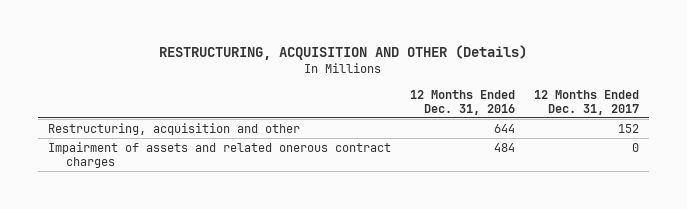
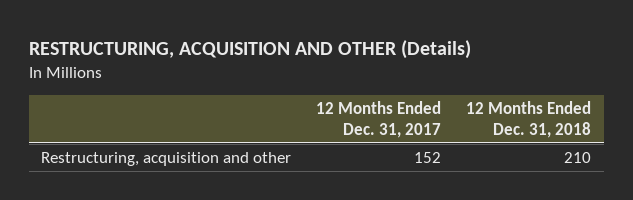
- | 12 Months Ended Dec. 31, 2016 | 12 Months Ended Dec. 31, 2017
+ | 12 Months Ended Dec. 31, 2017 | 12 Months Ended Dec. 31, 2018
- Impairment of assets and related onerous contract charges | 484 | 0

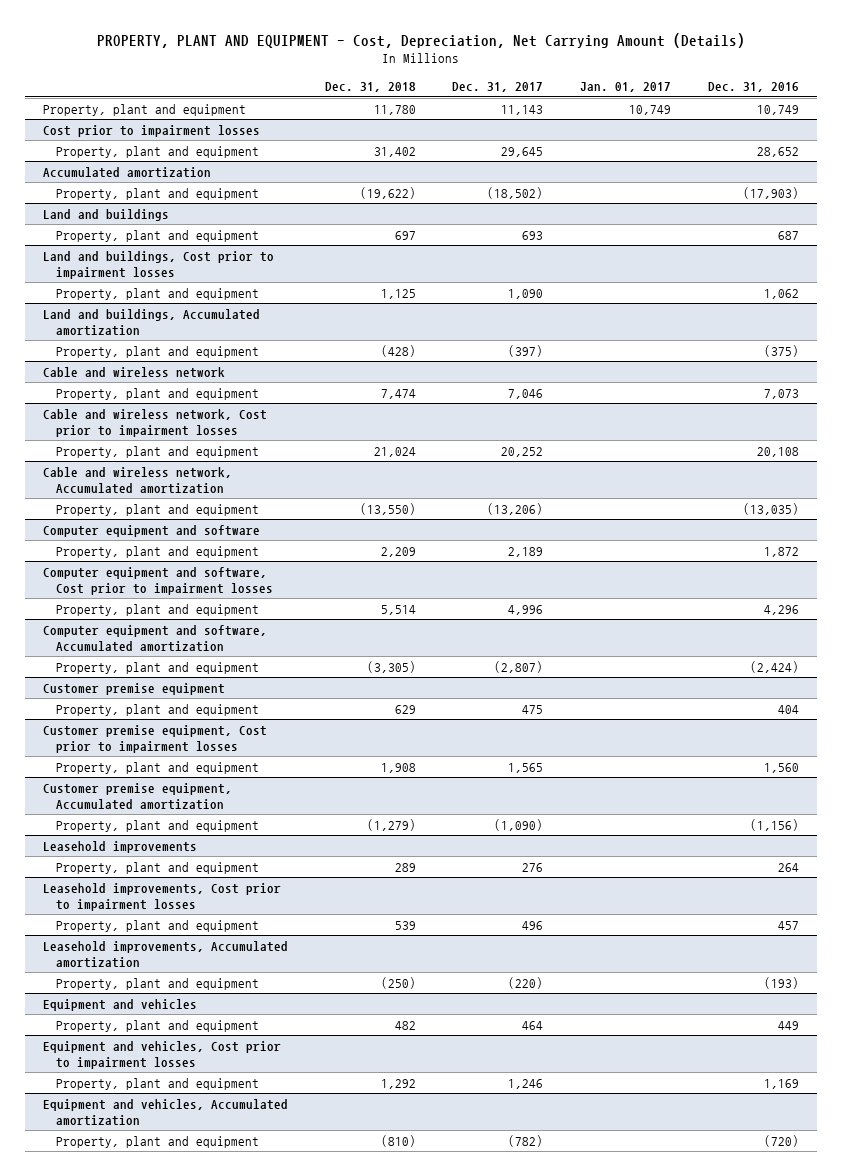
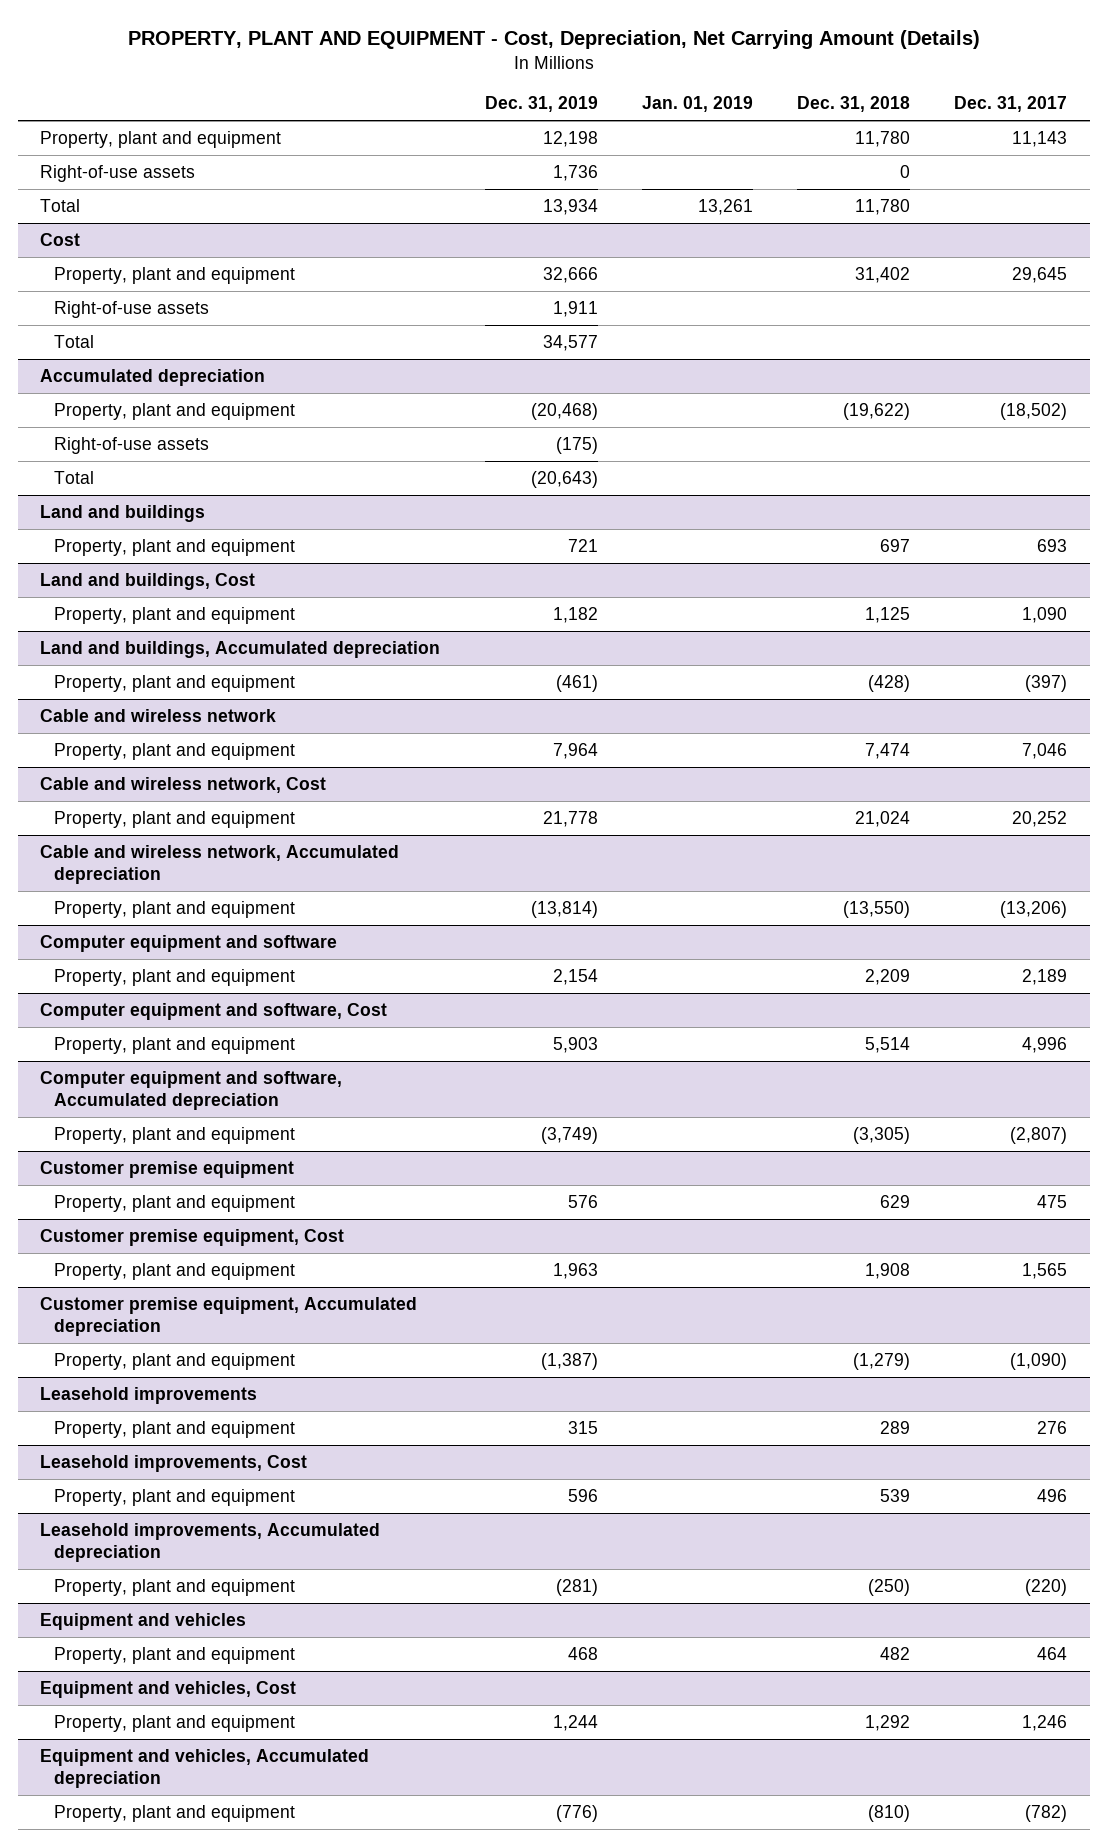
- | Dec. 31, 2018 | Dec. 31, 2017 | Jan. 01, 2017 | Dec. 31, 2016
+ | Dec. 31, 2019 | Jan. 01, 2019 | Dec. 31, 2018 | Dec. 31, 2017
- Cost prior to impairment losses
+ Right-of-use assets | 1,736 | | 0 |
+ Total | 13,934 | 13,261 | 11,780 |
+ Cost
- Accumulated amortization
+ Right-of-use assets | 1,911 | | |
+ Total | 34,577 | | |
+ Accumulated depreciation
+ Right-of-use assets | (175) | | |
+ Total | (20,643) | | |
- Land and buildings, Cost prior to impairment losses
+ Land and buildings, Cost
- Land and buildings, Accumulated amortization
+ Land and buildings, Accumulated depreciation
- Cable and wireless network, Cost prior to impairment losses
+ Cable and wireless network, Cost
- Cable and wireless network, Accumulated amortization
+ Cable and wireless network, Accumulated depreciation
- Computer equipment and software, Cost prior to impairment losses
+ Computer equipment and software, Cost
- Computer equipment and software, Accumulated amortization
+ Computer equipment and software, Accumulated depreciation
- Customer premise equipment, Cost prior to impairment losses
+ Customer premise equipment, Cost
- Customer premise equipment, Accumulated amortization
+ Customer premise equipment, Accumulated depreciation
- Leasehold improvements, Cost prior to impairment losses
+ Leasehold improvements, Cost
- Leasehold improvements, Accumulated amortization
+ Leasehold improvements, Accumulated depreciation
- Equipment and vehicles, Cost prior to impairment losses
+ Equipment and vehicles, Cost
- Equipment and vehicles, Accumulated amortization
+ Equipment and vehicles, Accumulated depreciation

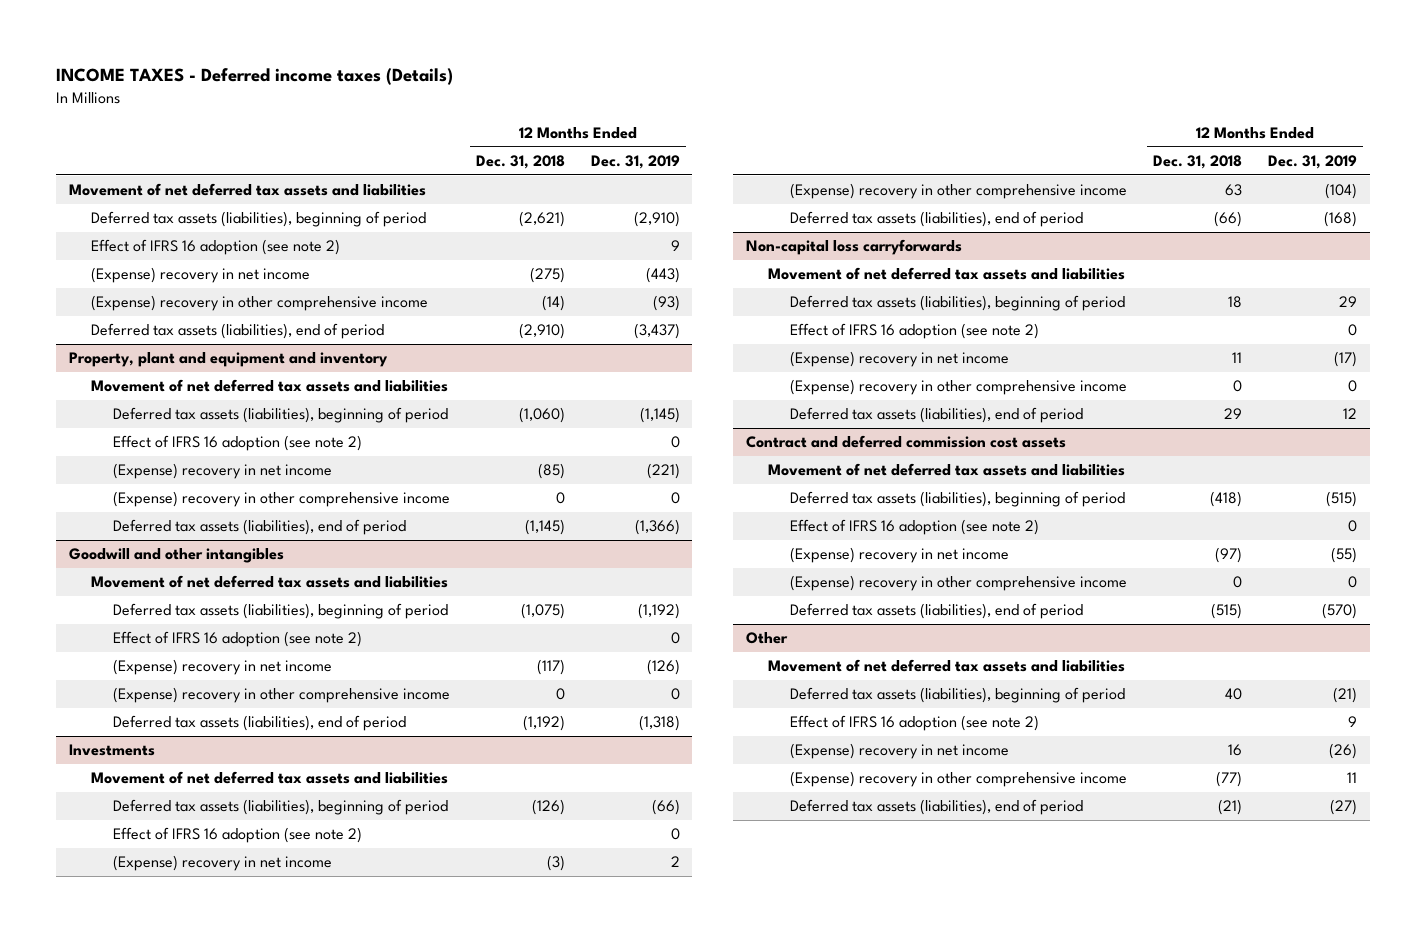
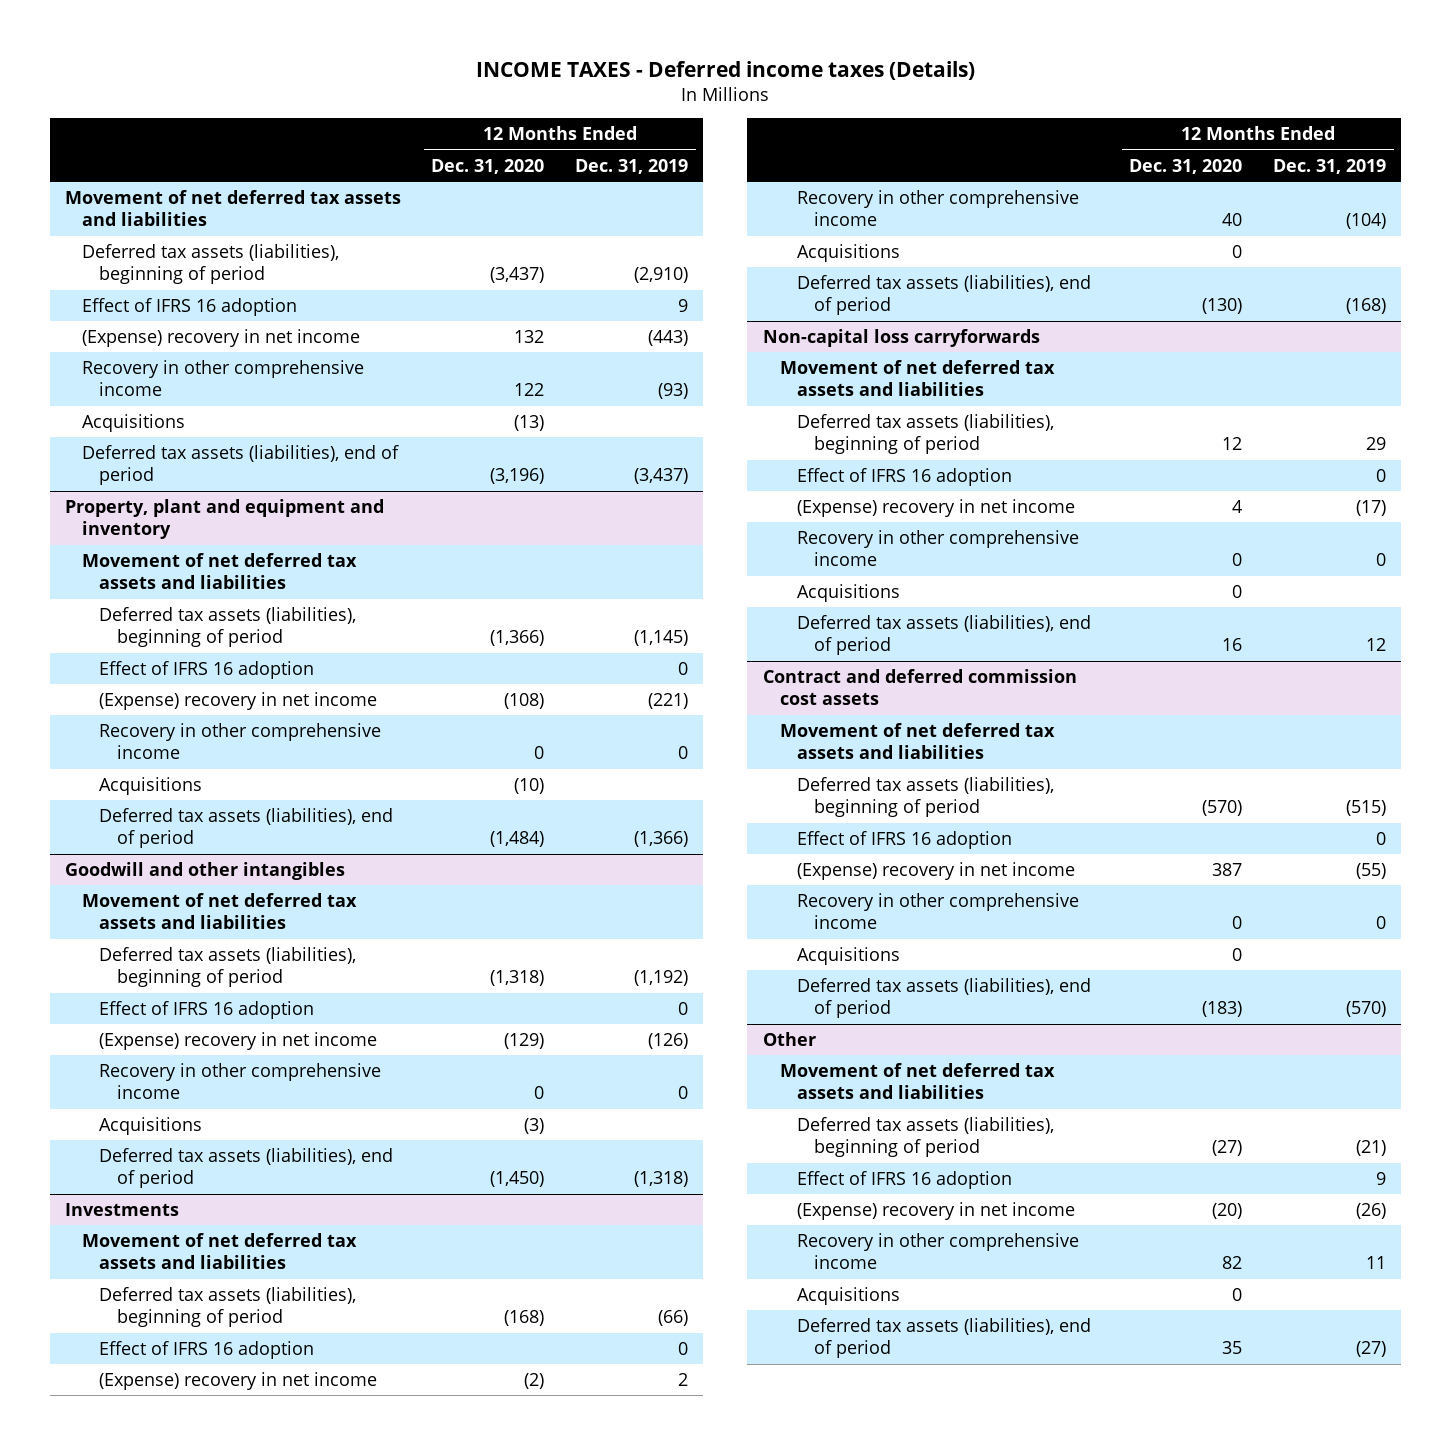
- | 12 Months Ended Dec. 31, 2018 | 12 Months Ended Dec. 31, 2019
+ | 12 Months Ended Dec. 31, 2020 | 12 Months Ended Dec. 31, 2019
- Effect of IFRS 16 adoption (see note 2) | | 9
+ Effect of IFRS 16 adoption | | 9
- (Expense) recovery in other comprehensive income | (14) | (93)
+ Recovery in other comprehensive income | 122 | (93)
+ Acquisitions | (13) |
@ Property, plant and equipment and inventory
- Effect of IFRS 16 adoption (see note 2) | | 0
+ Effect of IFRS 16 adoption | | 0
- (Expense) recovery in other comprehensive income | 0 | 0
+ Recovery in other comprehensive income | 0 | 0
+ Acquisitions | (10) |
@ Goodwill and other intangibles
- Effect of IFRS 16 adoption (see note 2) | | 0
+ Effect of IFRS 16 adoption | | 0
- (Expense) recovery in other comprehensive income | 0 | 0
+ Recovery in other comprehensive income | 0 | 0
+ Acquisitions | (3) |
@ Investments
- Effect of IFRS 16 adoption (see note 2) | | 0
+ Effect of IFRS 16 adoption | | 0
- (Expense) recovery in other comprehensive income | 63 | (104)
+ Recovery in other comprehensive income | 40 | (104)
+ Acquisitions | 0 |
@ Non-capital loss carryforwards
- Effect of IFRS 16 adoption (see note 2) | | 0
+ Effect of IFRS 16 adoption | | 0
- (Expense) recovery in other comprehensive income | 0 | 0
+ Recovery in other comprehensive income | 0 | 0
+ Acquisitions | 0 |
@ Contract and deferred commission cost assets
- Effect of IFRS 16 adoption (see note 2) | | 0
+ Effect of IFRS 16 adoption | | 0
- (Expense) recovery in other comprehensive income | 0 | 0
+ Recovery in other comprehensive income | 0 | 0
+ Acquisitions | 0 |
@ Other
- Effect of IFRS 16 adoption (see note 2) | | 9
+ Effect of IFRS 16 adoption | | 9
- (Expense) recovery in other comprehensive income | (77) | 11
+ Recovery in other comprehensive income | 82 | 11
+ Acquisitions | 0 |

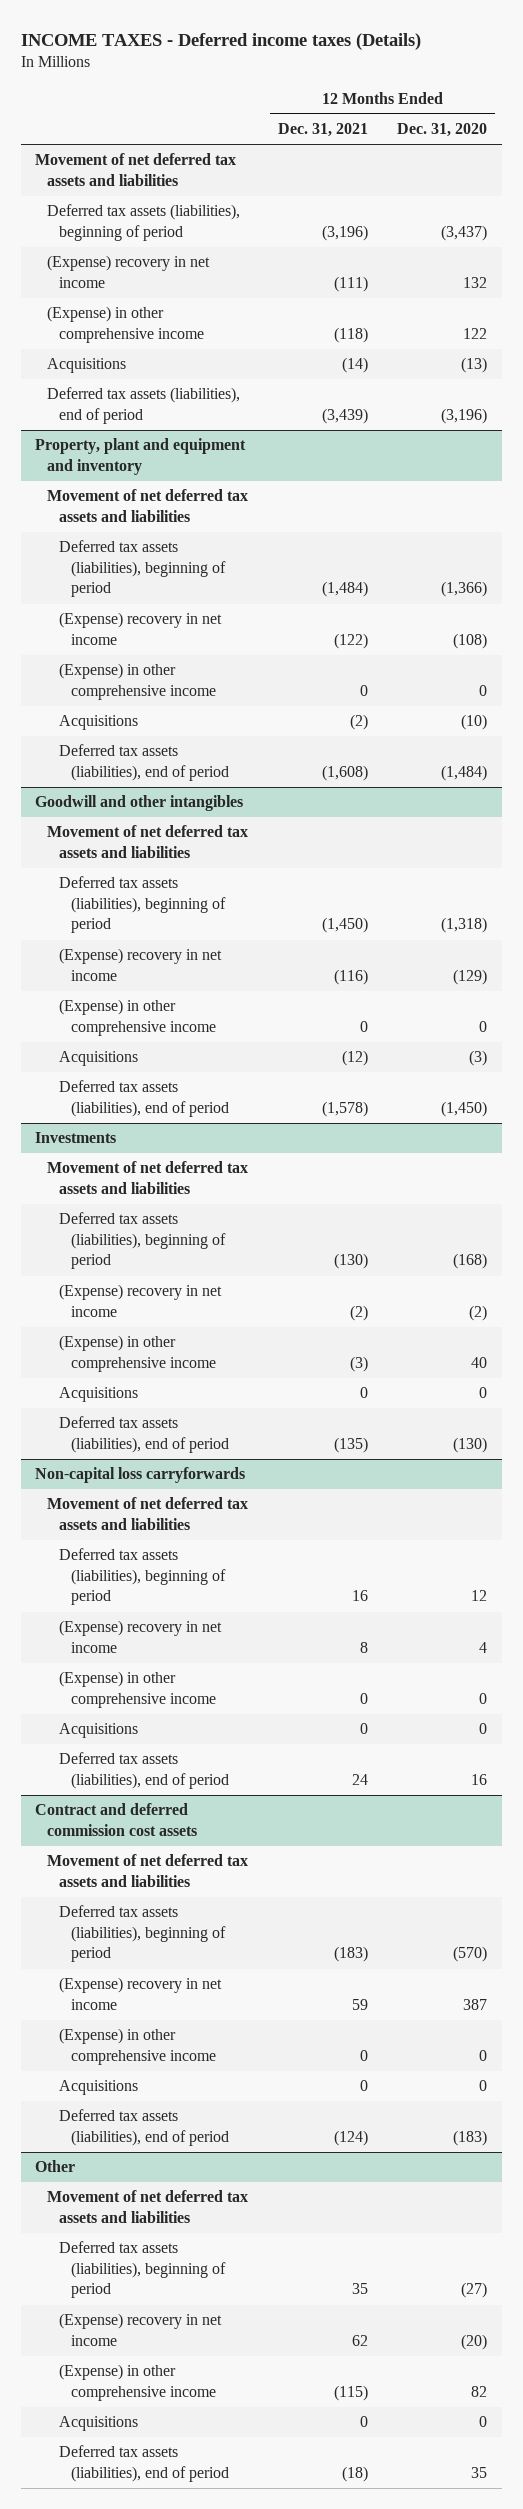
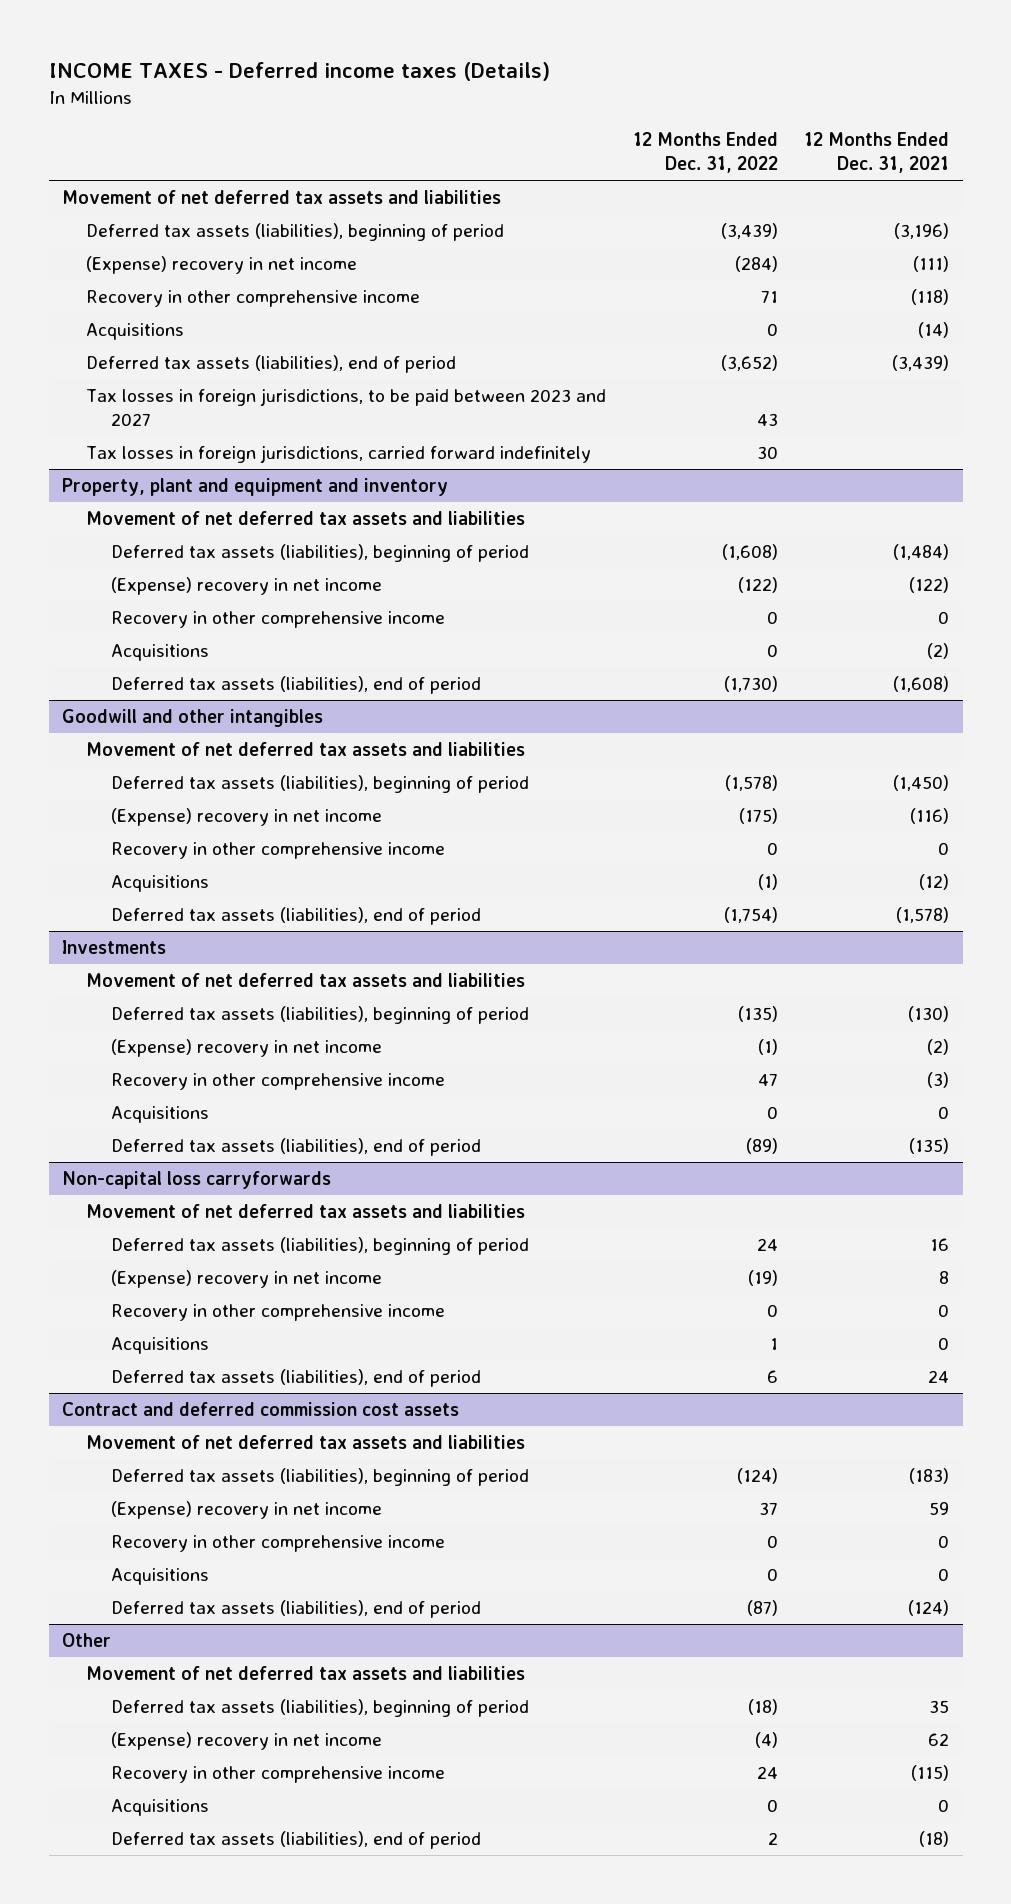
- | 12 Months Ended Dec. 31, 2021 | 12 Months Ended Dec. 31, 2020
+ | 12 Months Ended Dec. 31, 2022 | 12 Months Ended Dec. 31, 2021
- (Expense) in other comprehensive income | (118) | 122
+ Recovery in other comprehensive income | 71 | (118)
+ Tax losses in foreign jurisdictions, to be paid between 2023 and 2027 | 43 |
+ Tax losses in foreign jurisdictions, carried forward indefinitely | 30 |
@ Property, plant and equipment and inventory
- (Expense) in other comprehensive income | 0 | 0
+ Recovery in other comprehensive income | 0 | 0
@ Goodwill and other intangibles
- (Expense) in other comprehensive income | 0 | 0
+ Recovery in other comprehensive income | 0 | 0
@ Investments
- (Expense) in other comprehensive income | (3) | 40
+ Recovery in other comprehensive income | 47 | (3)
@ Non-capital loss carryforwards
- (Expense) in other comprehensive income | 0 | 0
+ Recovery in other comprehensive income | 0 | 0
@ Contract and deferred commission cost assets
- (Expense) in other comprehensive income | 0 | 0
+ Recovery in other comprehensive income | 0 | 0
@ Other
- (Expense) in other comprehensive income | (115) | 82
+ Recovery in other comprehensive income | 24 | (115)

